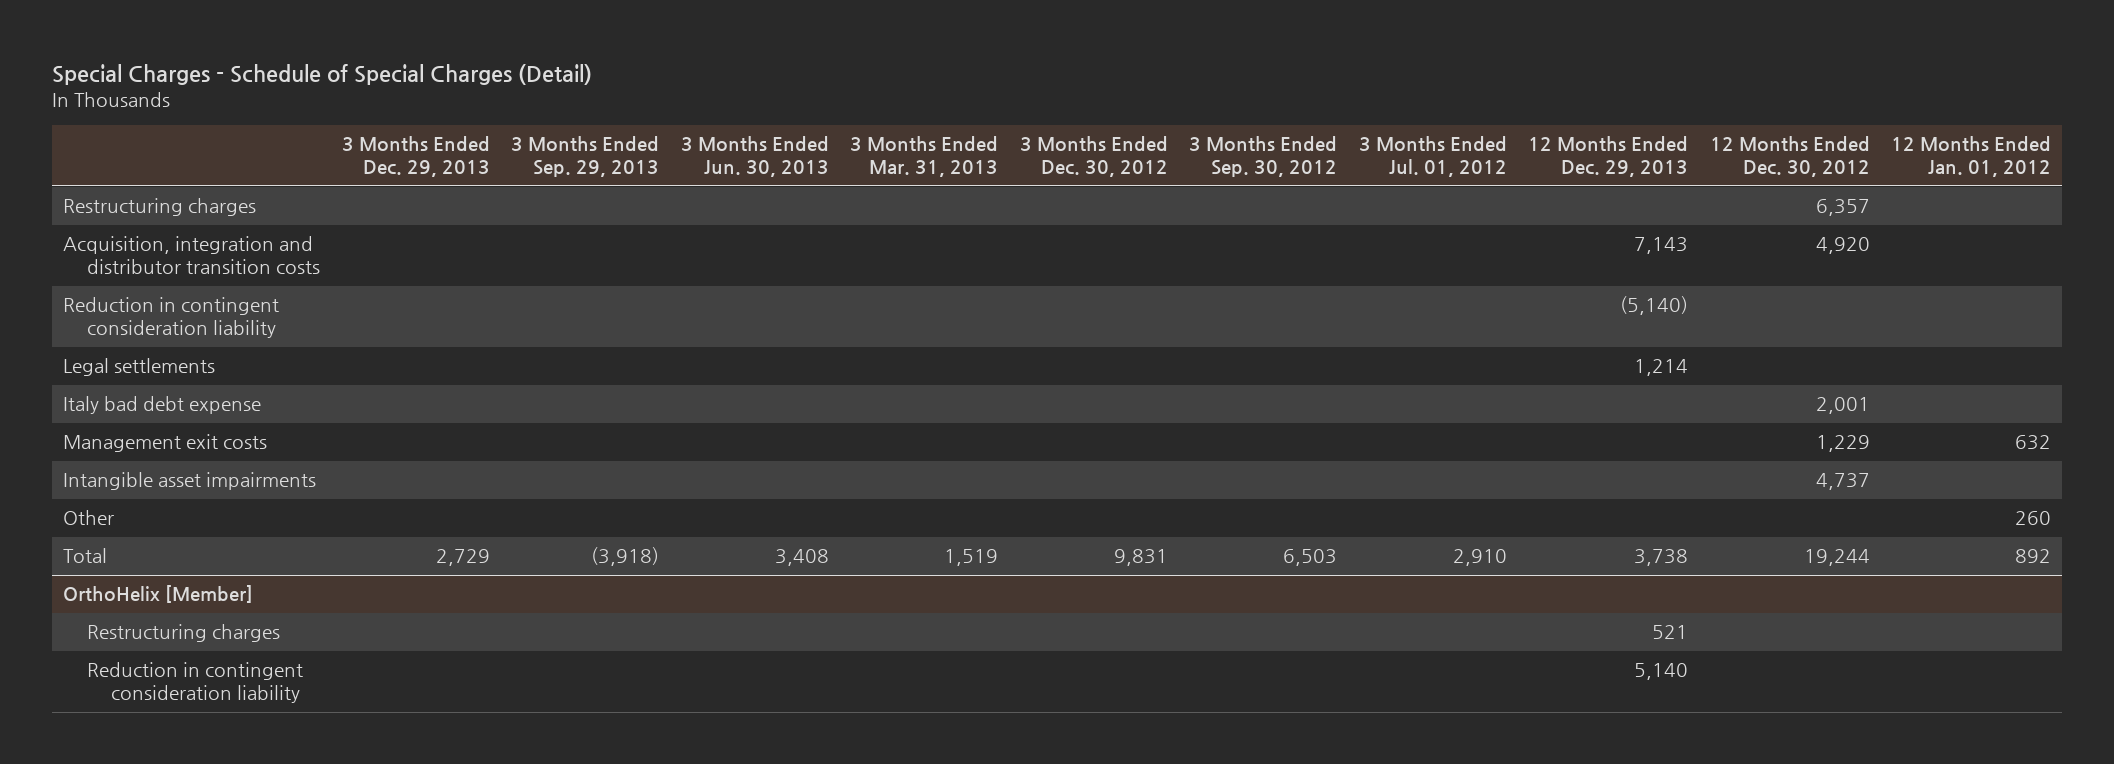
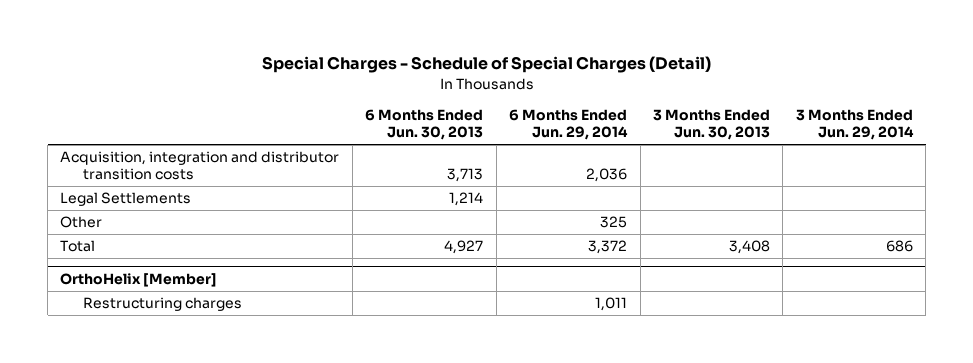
- | 3 Months Ended Dec. 29, 2013 | 3 Months Ended Sep. 29, 2013 | 3 Months Ended Jun. 30, 2013 | 3 Months Ended Mar. 31, 2013 | 3 Months Ended Dec. 30, 2012 | 3 Months Ended Sep. 30, 2012 | 3 Months Ended Jul. 01, 2012 | 12 Months Ended Dec. 29, 2013 | 12 Months Ended Dec. 30, 2012 | 12 Months Ended Jan. 01, 2012
+ | 6 Months Ended Jun. 30, 2013 | 6 Months Ended Jun. 29, 2014 | 3 Months Ended Jun. 30, 2013 | 3 Months Ended Jun. 29, 2014
- Restructuring charges | | | | | | | | | 6,357 |
- Reduction in contingent consideration liability | | | | | | | | (5,140) | |
- Legal settlements | | | | | | | | 1,214 | |
- Italy bad debt expense | | | | | | | | | 2,001 |
- Management exit costs | | | | | | | | | 1,229 | 632
- Intangible asset impairments | | | | | | | | | 4,737 |
+ Legal Settlements | 1,214 | | |
@ OrthoHelix [Member]
- Reduction in contingent consideration liability | | | | | | | | 5,140 | |

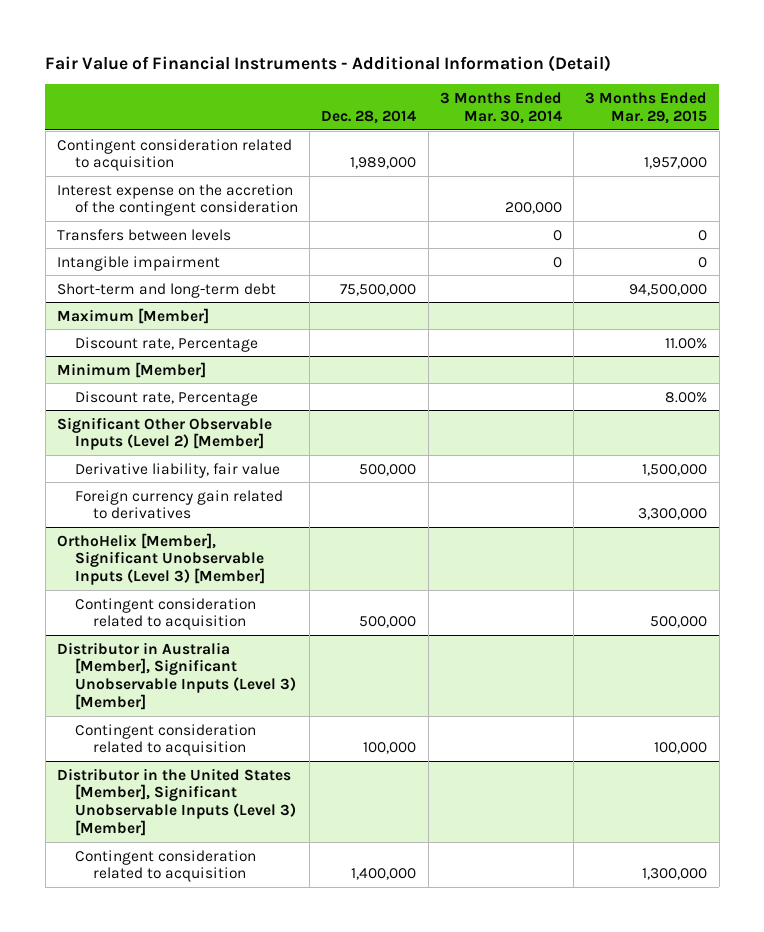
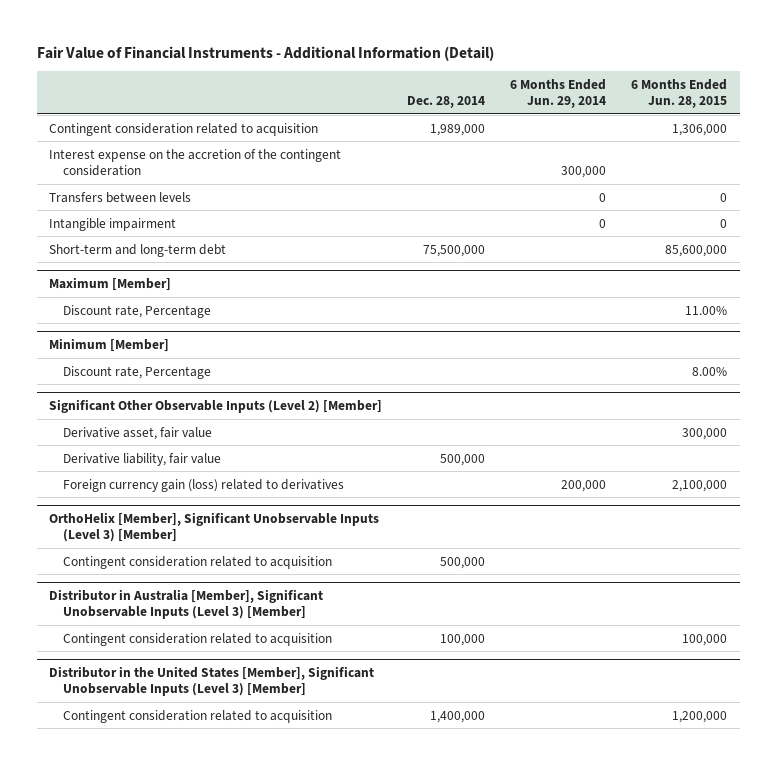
- | Dec. 28, 2014 | 3 Months Ended Mar. 30, 2014 | 3 Months Ended Mar. 29, 2015
+ | Dec. 28, 2014 | 6 Months Ended Jun. 29, 2014 | 6 Months Ended Jun. 28, 2015
@ Significant Other Observable Inputs (Level 2) [Member]
+ Derivative asset, fair value | | | 300,000
- Foreign currency gain related to derivatives | | | 3,300,000
+ Foreign currency gain (loss) related to derivatives | | 200,000 | 2,100,000

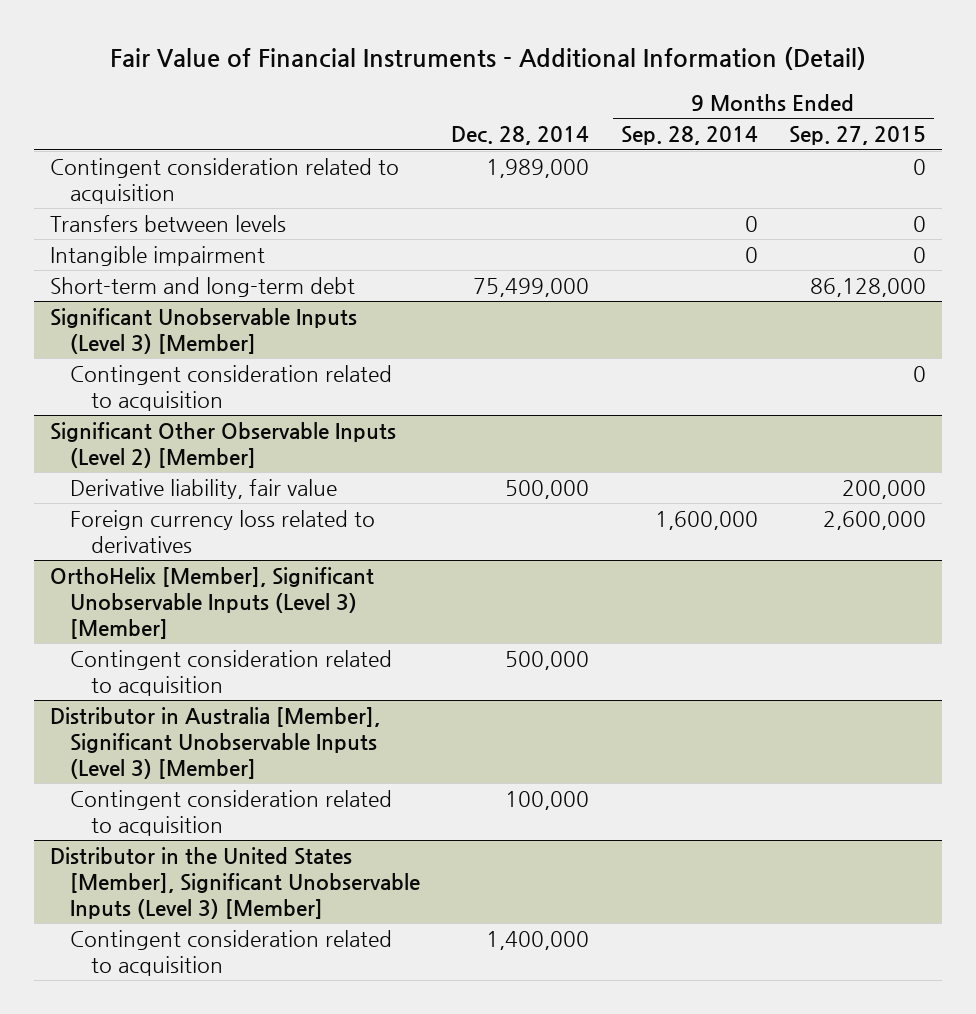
- | Dec. 28, 2014 | 6 Months Ended Jun. 29, 2014 | 6 Months Ended Jun. 28, 2015
+ | Dec. 28, 2014 | 9 Months Ended Sep. 28, 2014 | 9 Months Ended Sep. 27, 2015
- Interest expense on the accretion of the contingent consideration | | 300,000 |
- Short-term and long-term debt | 75,500,000 | | 85,600,000
- Maximum [Member]
- Discount rate, Percentage | | | 11.00%
- Minimum [Member]
- Discount rate, Percentage | | | 8.00%
+ Short-term and long-term debt | 75,499,000 | | 86,128,000
+ Significant Unobservable Inputs (Level 3) [Member]
+ Contingent consideration related to acquisition | | | 0
@ Significant Other Observable Inputs (Level 2) [Member]
- Derivative asset, fair value | | | 300,000
- Foreign currency gain (loss) related to derivatives | | 200,000 | 2,100,000
+ Foreign currency loss related to derivatives | | 1,600,000 | 2,600,000

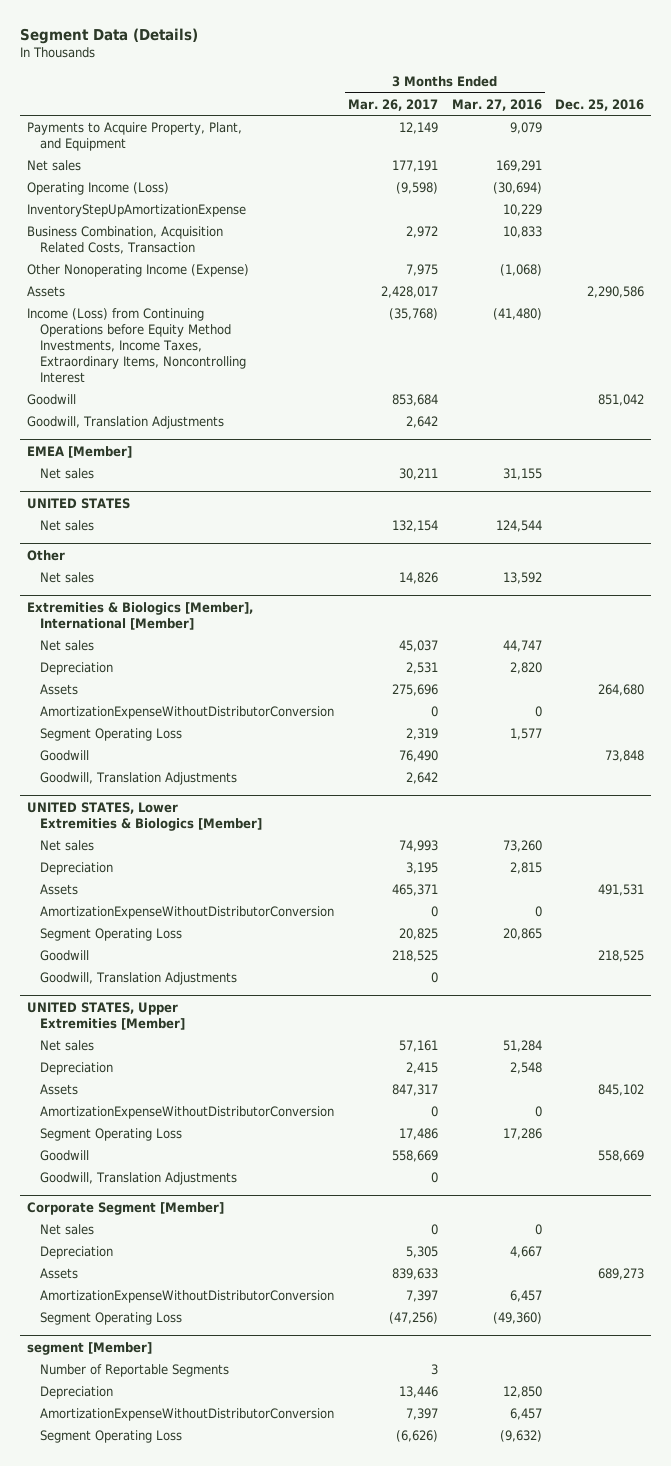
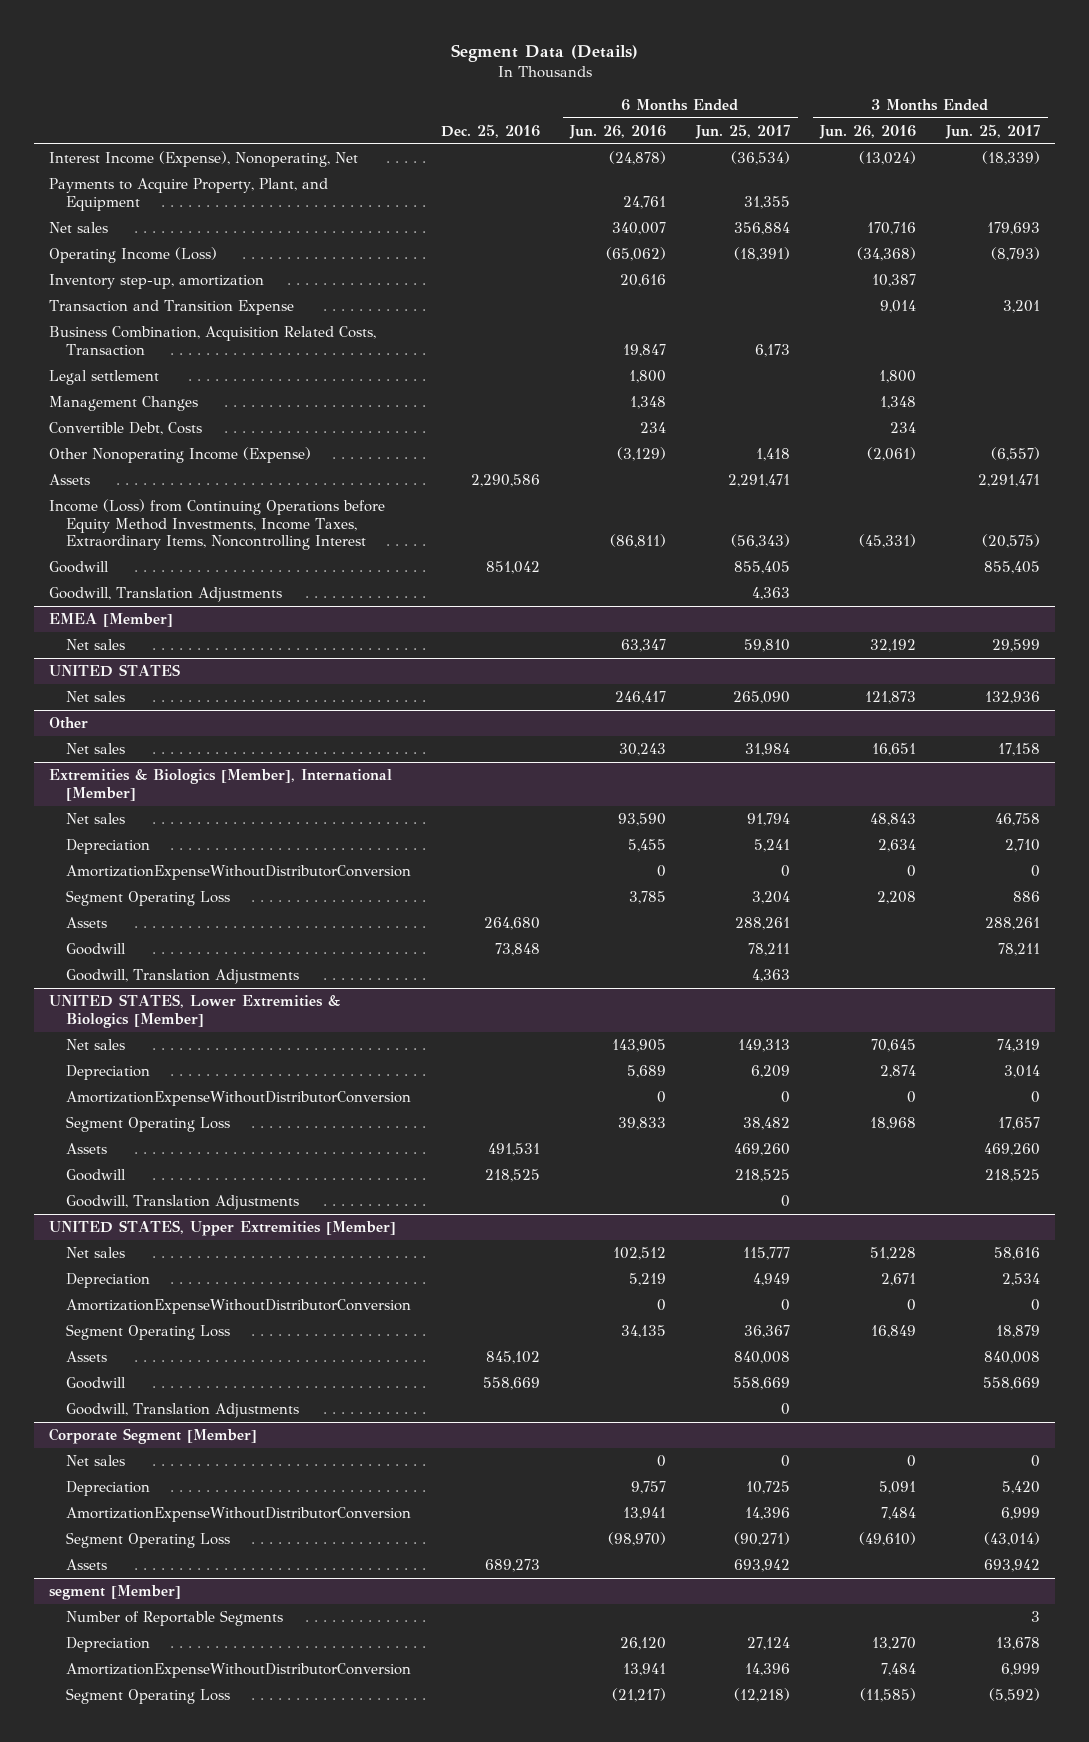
- | 3 Months Ended Mar. 26, 2017 | 3 Months Ended Mar. 27, 2016 | Dec. 25, 2016
+ | Dec. 25, 2016 | 6 Months Ended Jun. 26, 2016 | 6 Months Ended Jun. 25, 2017 | 3 Months Ended Jun. 26, 2016 | 3 Months Ended Jun. 25, 2017
+ Interest Income (Expense), Nonoperating, Net | | (24,878) | (36,534) | (13,024) | (18,339)
- InventoryStepUpAmortizationExpense | | 10,229 |
+ Inventory step-up, amortization | | 20,616 | | 10,387 |
+ Transaction and Transition Expense | | | | 9,014 | 3,201
+ Legal settlement | | 1,800 | | 1,800 |
+ Management Changes | | 1,348 | | 1,348 |
+ Convertible Debt, Costs | | 234 | | 234 |
@ Extremities & Biologics [Member], International [Member]
moved down: Assets | 264,680 | | 288,261 | | 288,261
@ UNITED STATES, Lower Extremities & Biologics [Member]
moved down: Assets | 491,531 | | 469,260 | | 469,260
@ UNITED STATES, Upper Extremities [Member]
moved down: Assets | 845,102 | | 840,008 | | 840,008
@ Corporate Segment [Member]
moved down: Assets | 689,273 | | 693,942 | | 693,942

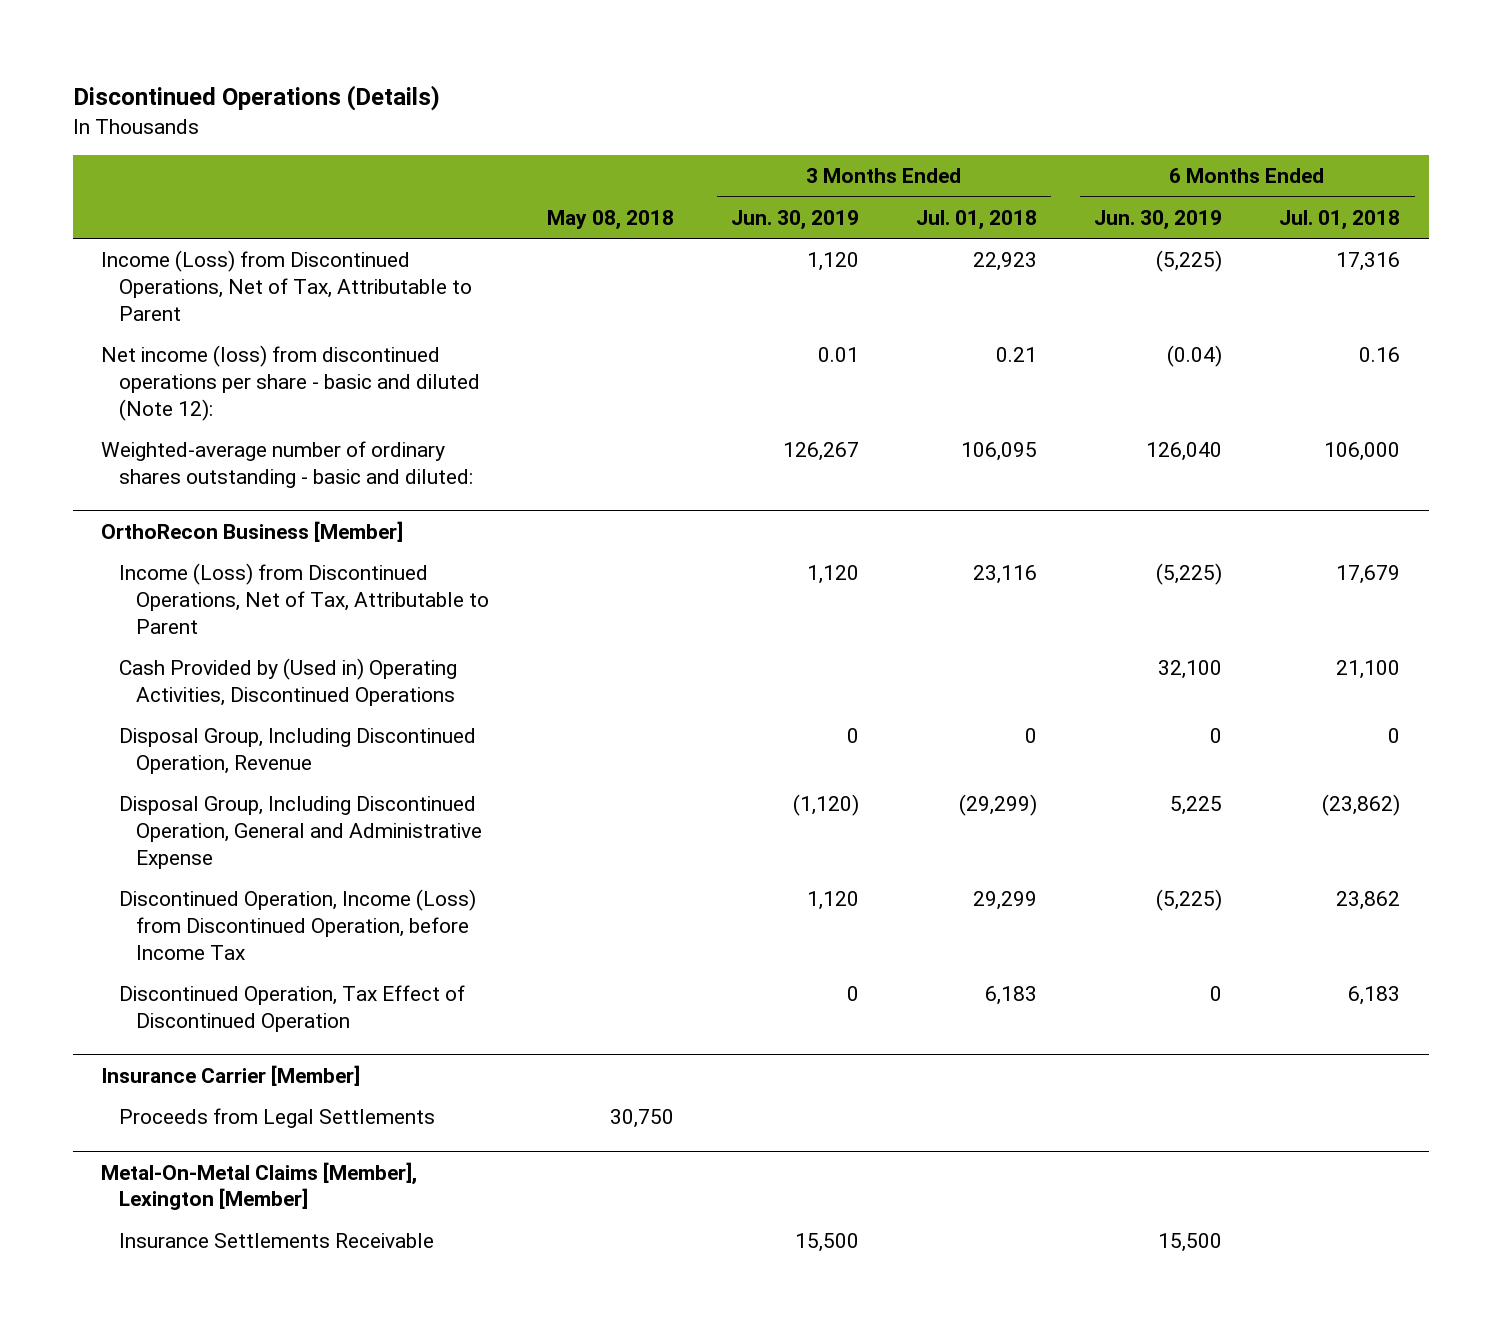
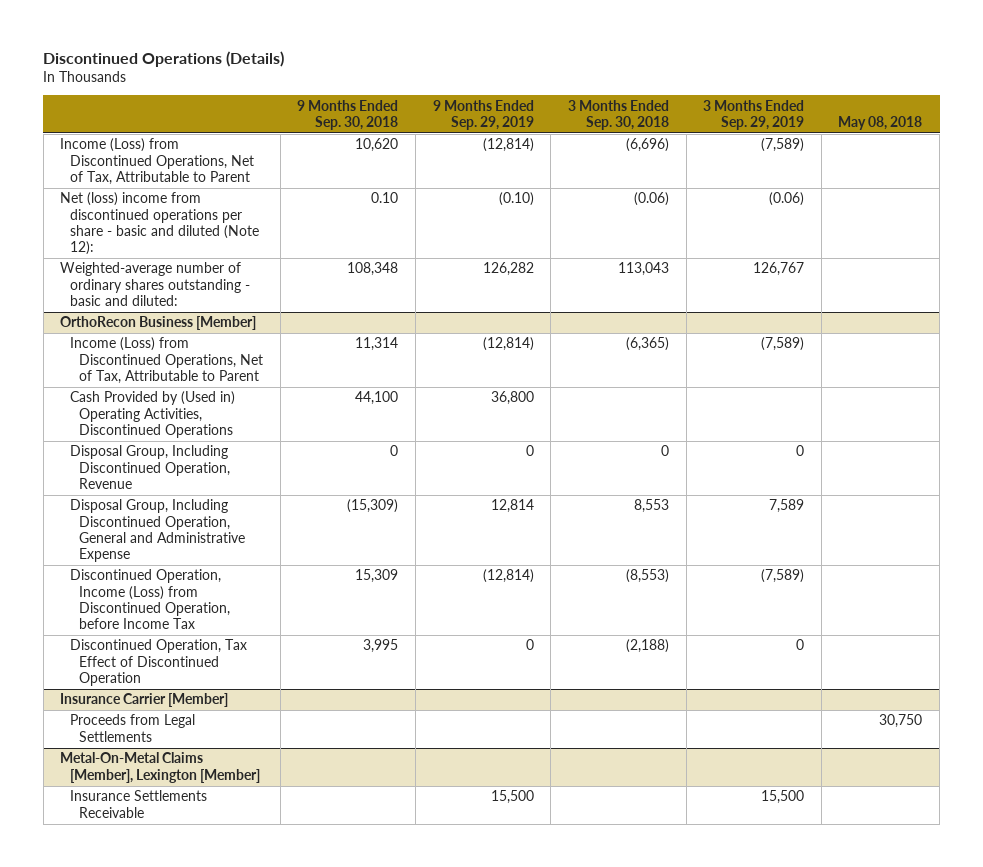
- | May 08, 2018 | 3 Months Ended Jun. 30, 2019 | 3 Months Ended Jul. 01, 2018 | 6 Months Ended Jun. 30, 2019 | 6 Months Ended Jul. 01, 2018
+ | 9 Months Ended Sep. 30, 2018 | 9 Months Ended Sep. 29, 2019 | 3 Months Ended Sep. 30, 2018 | 3 Months Ended Sep. 29, 2019 | May 08, 2018
- Net income (loss) from discontinued operations per share - basic and diluted (Note 12): | | 0.01 | 0.21 | (0.04) | 0.16
+ Net (loss) income from discontinued operations per share - basic and diluted (Note 12): | 0.10 | (0.10) | (0.06) | (0.06) |

